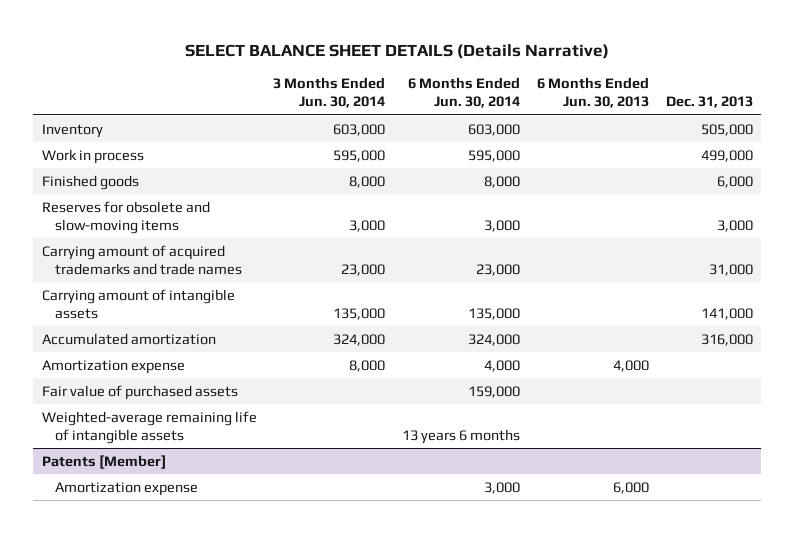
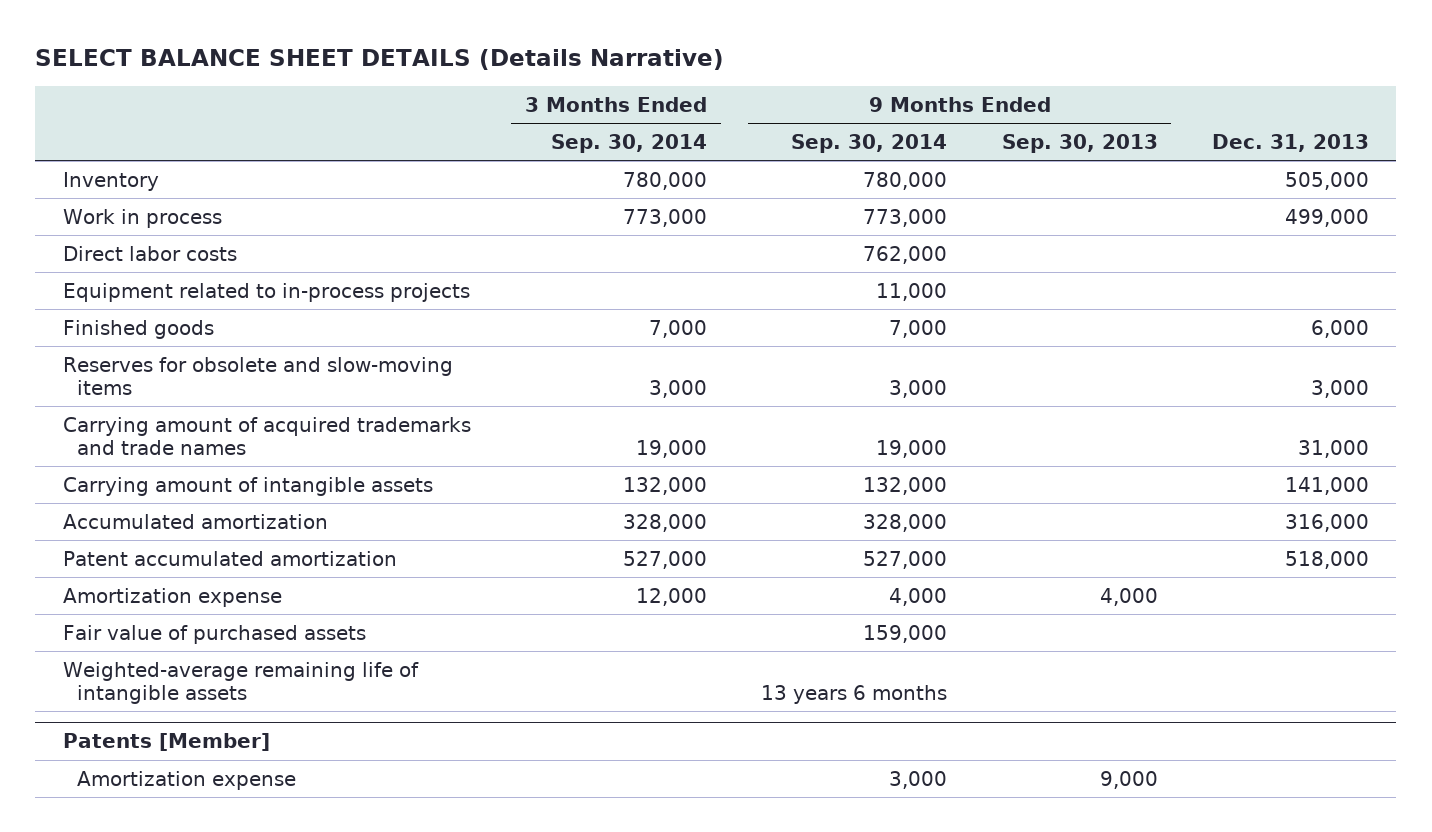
- | 3 Months Ended Jun. 30, 2014 | 6 Months Ended Jun. 30, 2014 | 6 Months Ended Jun. 30, 2013 | Dec. 31, 2013
+ | 3 Months Ended Sep. 30, 2014 | 9 Months Ended Sep. 30, 2014 | 9 Months Ended Sep. 30, 2013 | Dec. 31, 2013
+ Direct labor costs | | 762,000 | |
+ Equipment related to in-process projects | | 11,000 | |
+ Patent accumulated amortization | 527,000 | 527,000 | | 518,000

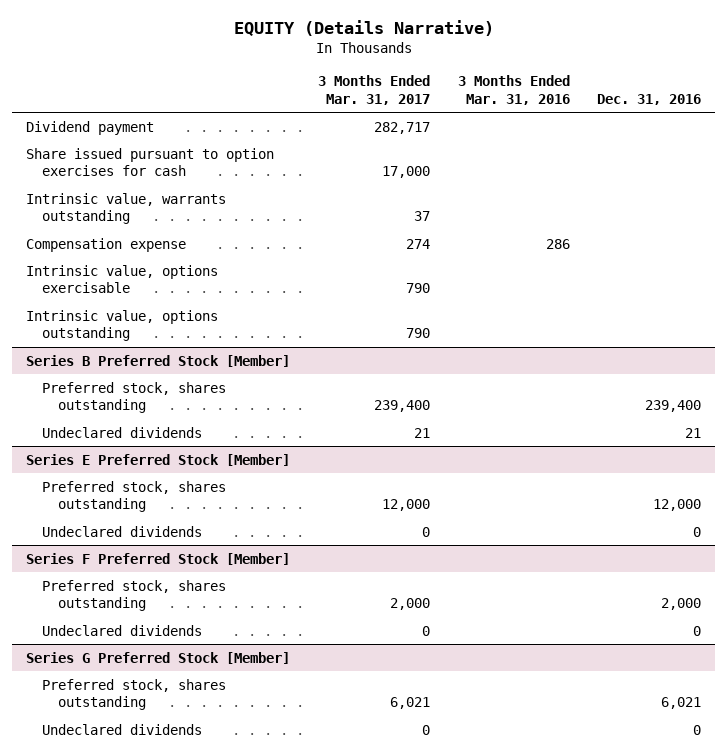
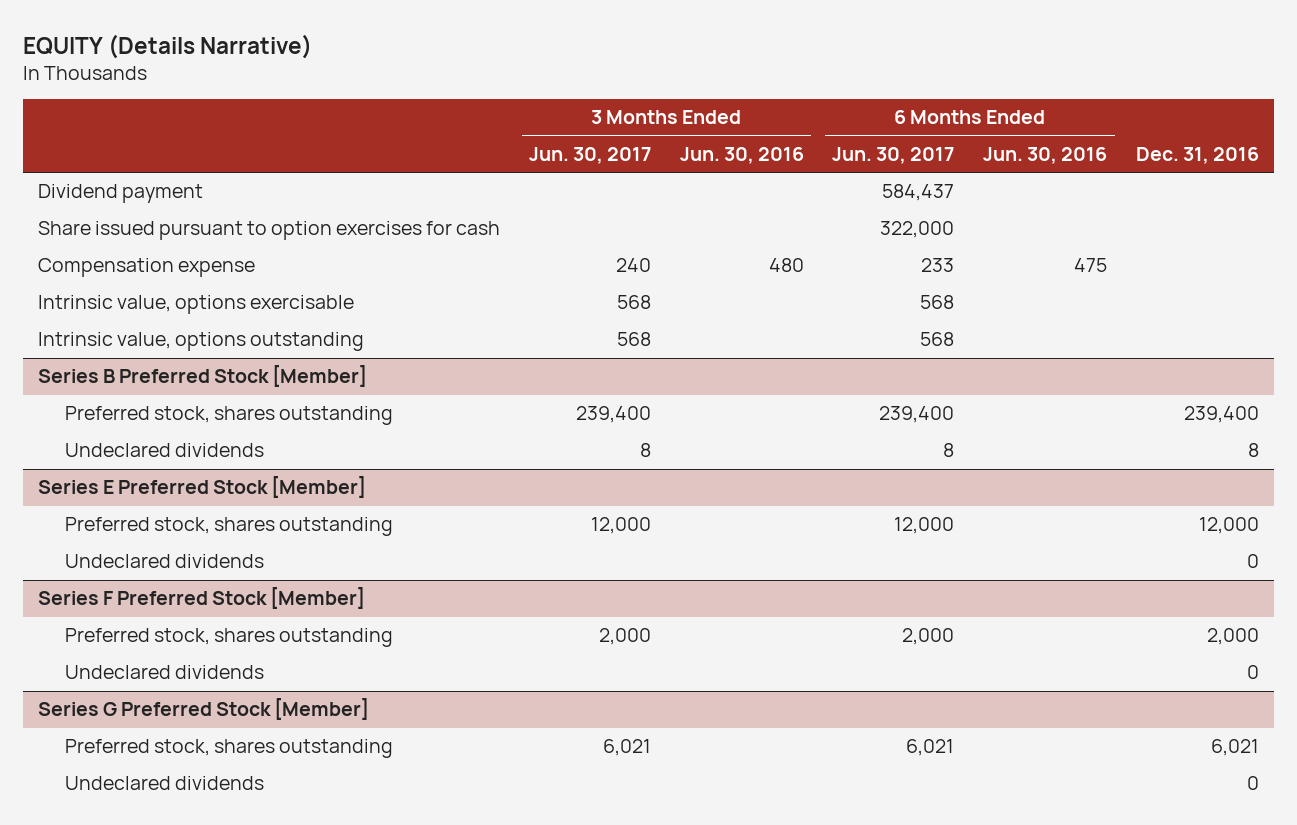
- | 3 Months Ended Mar. 31, 2017 | 3 Months Ended Mar. 31, 2016 | Dec. 31, 2016
+ | 3 Months Ended Jun. 30, 2017 | 3 Months Ended Jun. 30, 2016 | 6 Months Ended Jun. 30, 2017 | 6 Months Ended Jun. 30, 2016 | Dec. 31, 2016
- Intrinsic value, warrants outstanding | 37 | |
@ Series B Preferred Stock [Member]
- Undeclared dividends | 21 | | 21
+ Undeclared dividends | 8 | | 8 | | 8

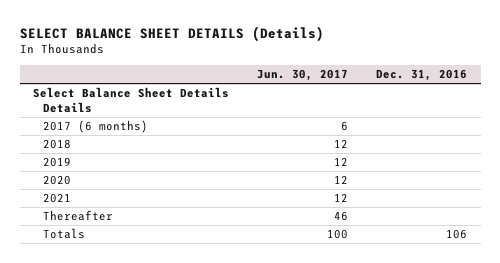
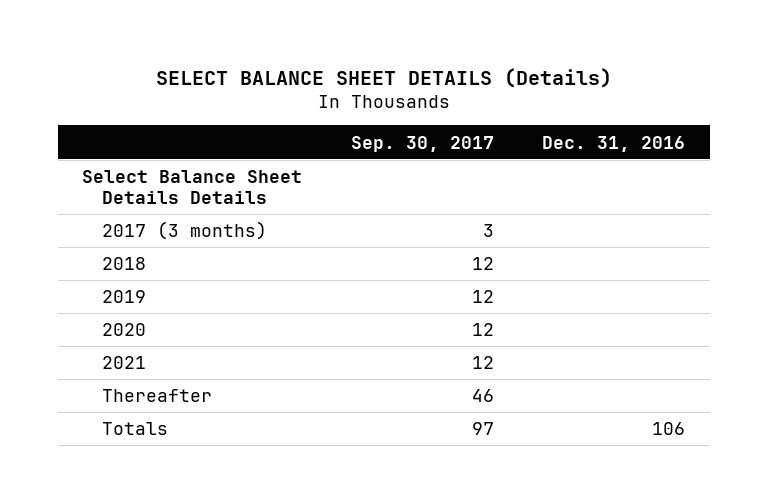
- | Jun. 30, 2017 | Dec. 31, 2016
+ | Sep. 30, 2017 | Dec. 31, 2016
- 2017 (6 months) | 6 |
+ 2017 (3 months) | 3 |

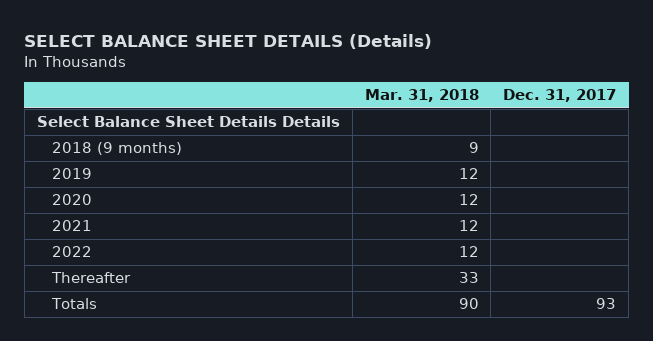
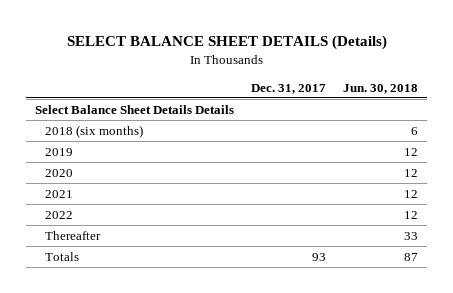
- | Mar. 31, 2018 | Dec. 31, 2017
+ | Dec. 31, 2017 | Jun. 30, 2018
- 2018 (9 months) | 9 |
+ 2018 (six months) | | 6

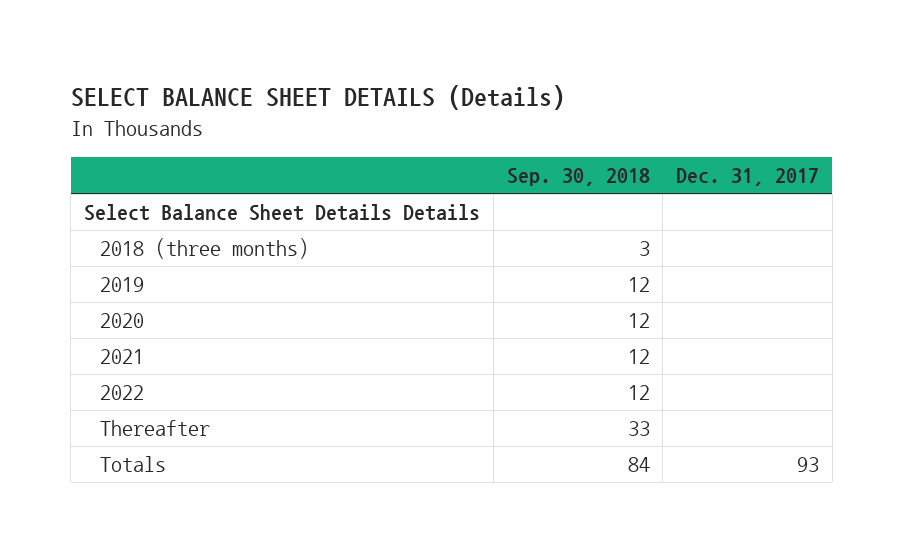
- | Dec. 31, 2017 | Jun. 30, 2018
+ | Sep. 30, 2018 | Dec. 31, 2017
- 2018 (six months) | | 6
+ 2018 (three months) | 3 |

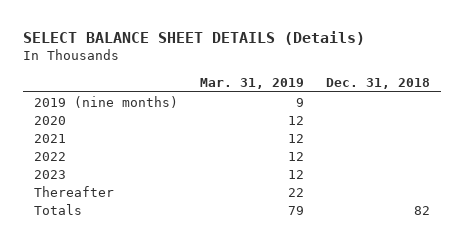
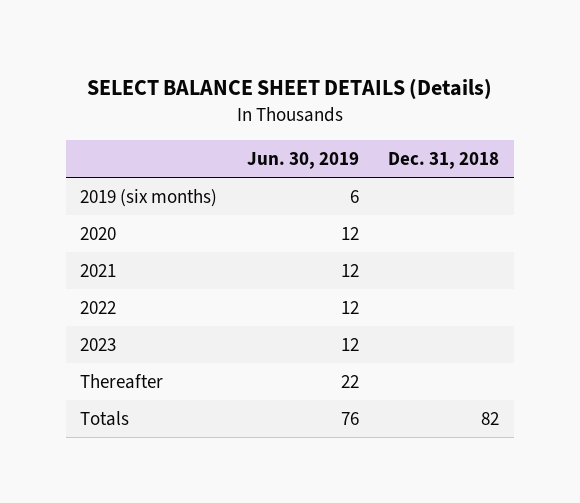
- | Mar. 31, 2019 | Dec. 31, 2018
+ | Jun. 30, 2019 | Dec. 31, 2018
- 2019 (nine months) | 9 |
+ 2019 (six months) | 6 |

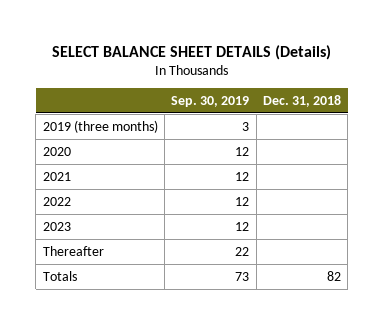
- | Jun. 30, 2019 | Dec. 31, 2018
+ | Sep. 30, 2019 | Dec. 31, 2018
- 2019 (six months) | 6 |
+ 2019 (three months) | 3 |

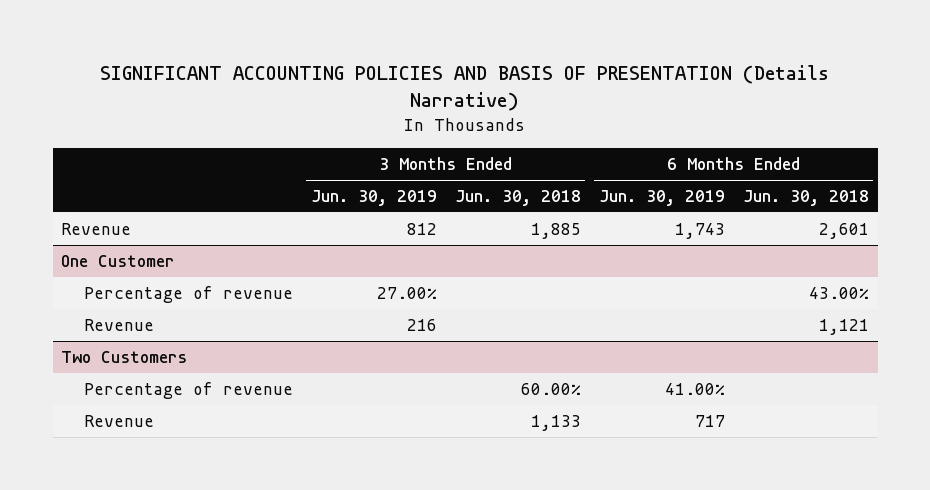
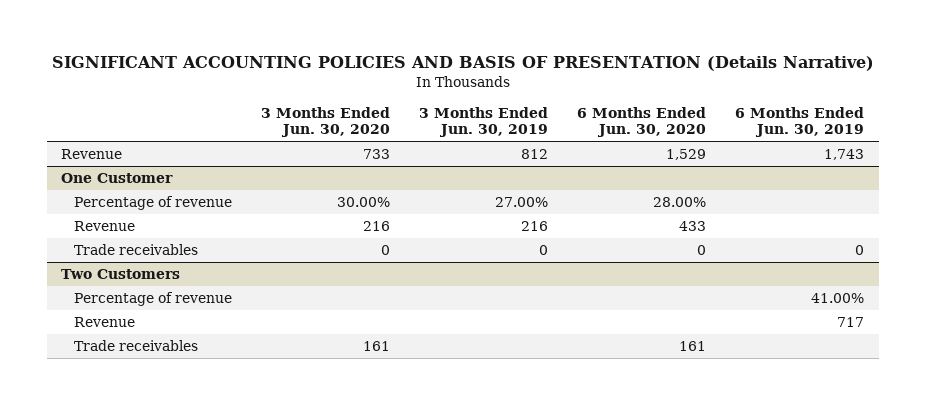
- | 3 Months Ended Jun. 30, 2019 | 3 Months Ended Jun. 30, 2018 | 6 Months Ended Jun. 30, 2019 | 6 Months Ended Jun. 30, 2018
+ | 3 Months Ended Jun. 30, 2020 | 3 Months Ended Jun. 30, 2019 | 6 Months Ended Jun. 30, 2020 | 6 Months Ended Jun. 30, 2019
@ One Customer
+ Trade receivables | 0 | 0 | 0 | 0
@ Two Customers
+ Trade receivables | 161 | | 161 |

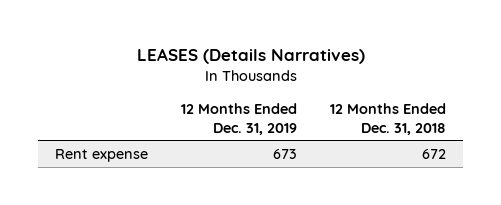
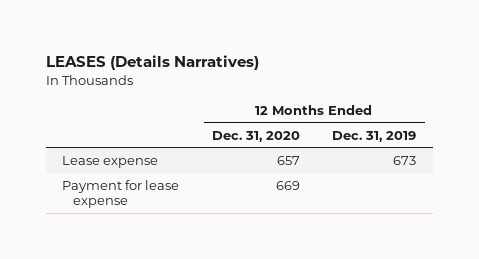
- | 12 Months Ended Dec. 31, 2019 | 12 Months Ended Dec. 31, 2018
+ | 12 Months Ended Dec. 31, 2020 | 12 Months Ended Dec. 31, 2019
- Rent expense | 673 | 672
+ Lease expense | 657 | 673
+ Payment for lease expense | 669 |

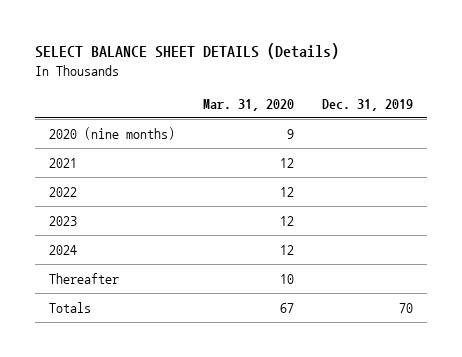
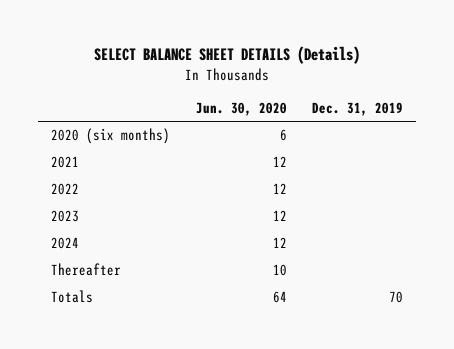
- | Mar. 31, 2020 | Dec. 31, 2019
+ | Jun. 30, 2020 | Dec. 31, 2019
- 2020 (nine months) | 9 |
+ 2020 (six months) | 6 |

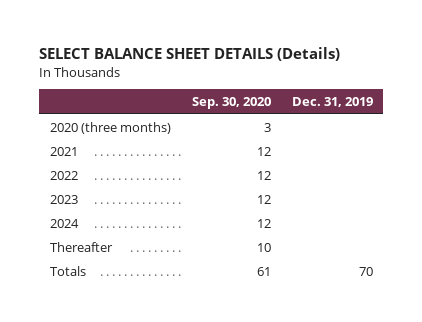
- | Jun. 30, 2020 | Dec. 31, 2019
+ | Sep. 30, 2020 | Dec. 31, 2019
- 2020 (six months) | 6 |
+ 2020 (three months) | 3 |

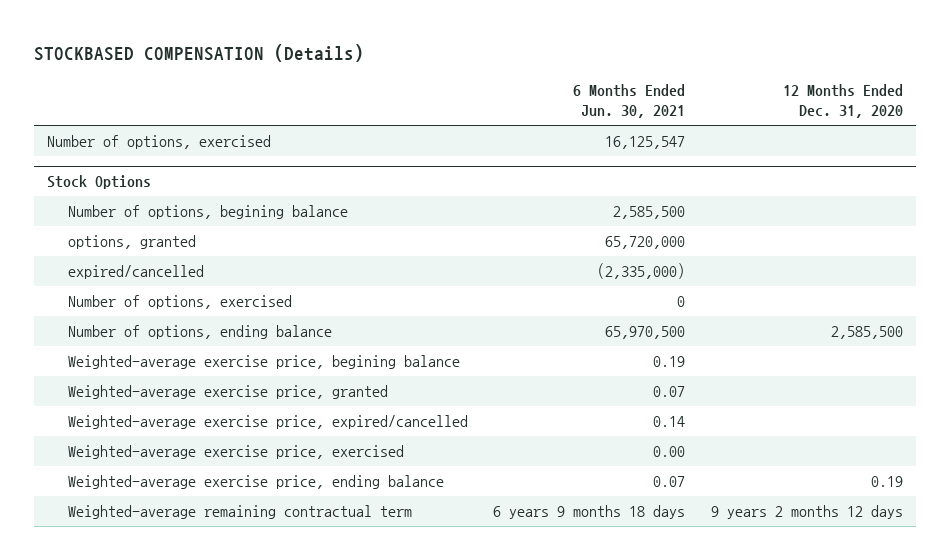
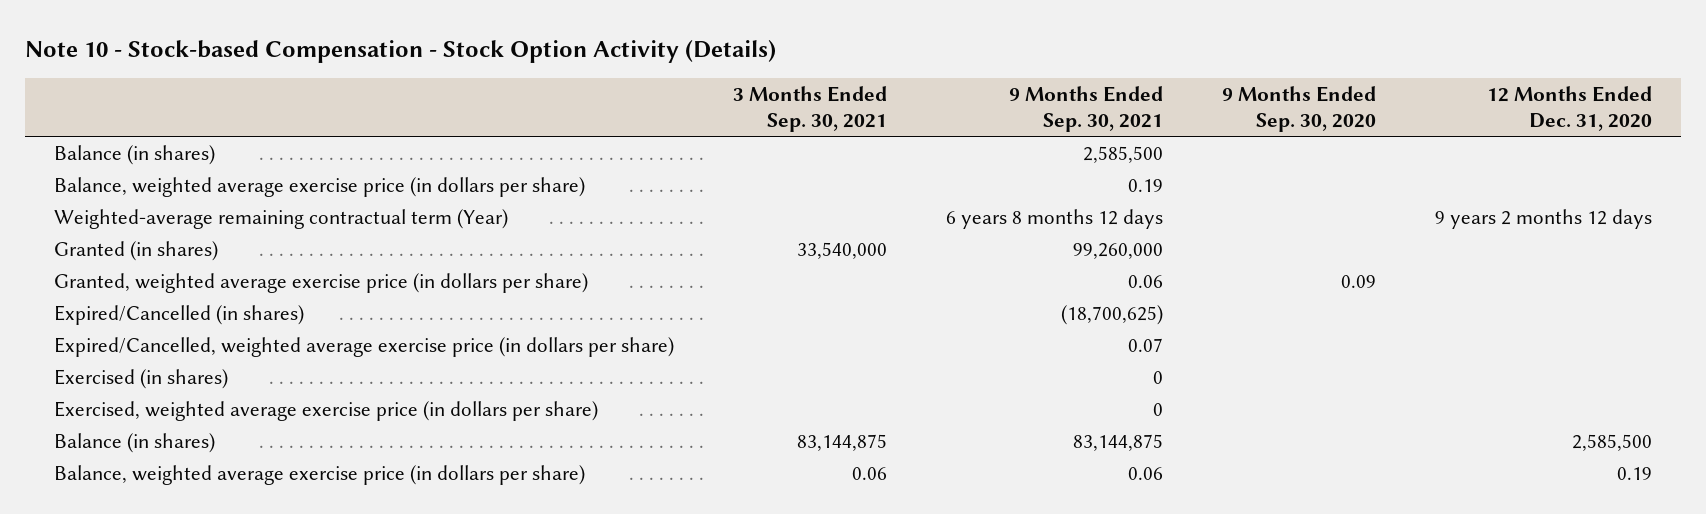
- STOCKBASED COMPENSATION (Details)
+ Note 10 - Stock-based Compensation - Stock Option Activity (Details)
- | 6 Months Ended Jun. 30, 2021 | 12 Months Ended Dec. 31, 2020
+ | 3 Months Ended Sep. 30, 2021 | 9 Months Ended Sep. 30, 2021 | 9 Months Ended Sep. 30, 2020 | 12 Months Ended Dec. 31, 2020
- Number of options, exercised | 16,125,547 |
- Stock Options
- Number of options, begining balance | 2,585,500 |
- options, granted | 65,720,000 |
- expired/cancelled | (2,335,000) |
- Number of options, exercised | 0 |
- Number of options, ending balance | 65,970,500 | 2,585,500
- Weighted-average exercise price, begining balance | 0.19 |
- Weighted-average exercise price, granted | 0.07 |
- Weighted-average exercise price, expired/cancelled | 0.14 |
- Weighted-average exercise price, exercised | 0.00 |
- Weighted-average exercise price, ending balance | 0.07 | 0.19
- Weighted-average remaining contractual term | 6 years 9 months 18 days | 9 years 2 months 12 days
+ Balance (in shares) | | 2,585,500 | |
+ Balance, weighted average exercise price (in dollars per share) | | 0.19 | |
+ Weighted-average remaining contractual term (Year) | | 6 years 8 months 12 days | | 9 years 2 months 12 days
+ Granted (in shares) | 33,540,000 | 99,260,000 | |
+ Granted, weighted average exercise price (in dollars per share) | | 0.06 | 0.09 |
+ Expired/Cancelled (in shares) | | (18,700,625) | |
+ Expired/Cancelled, weighted average exercise price (in dollars per share) | | 0.07 | |
+ Exercised (in shares) | | 0 | |
+ Exercised, weighted average exercise price (in dollars per share) | | 0 | |
+ Balance (in shares) | 83,144,875 | 83,144,875 | | 2,585,500
+ Balance, weighted average exercise price (in dollars per share) | 0.06 | 0.06 | | 0.19

